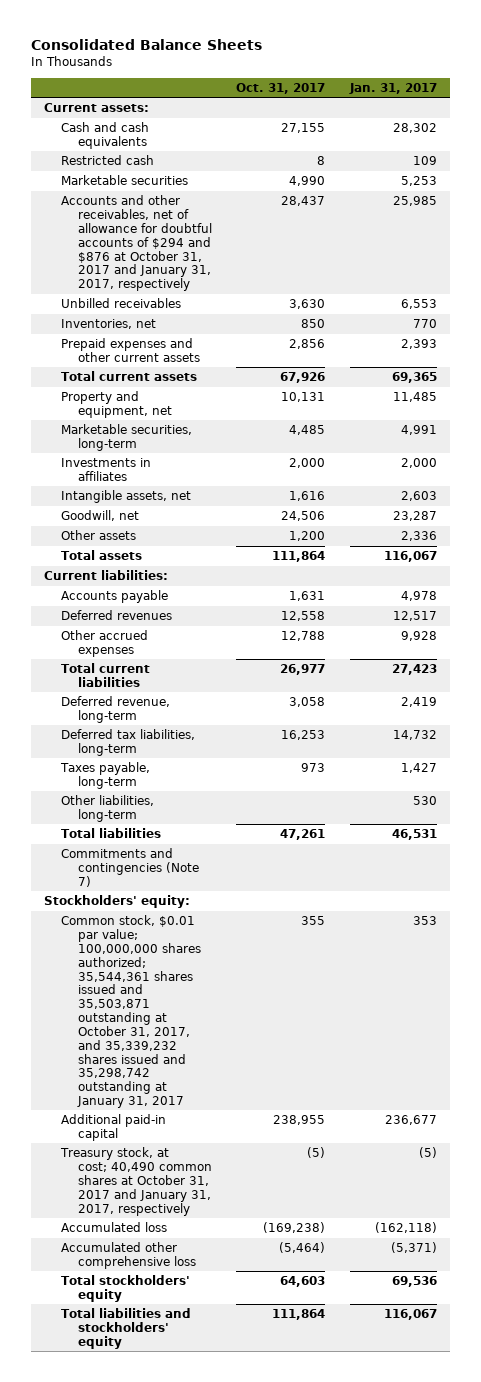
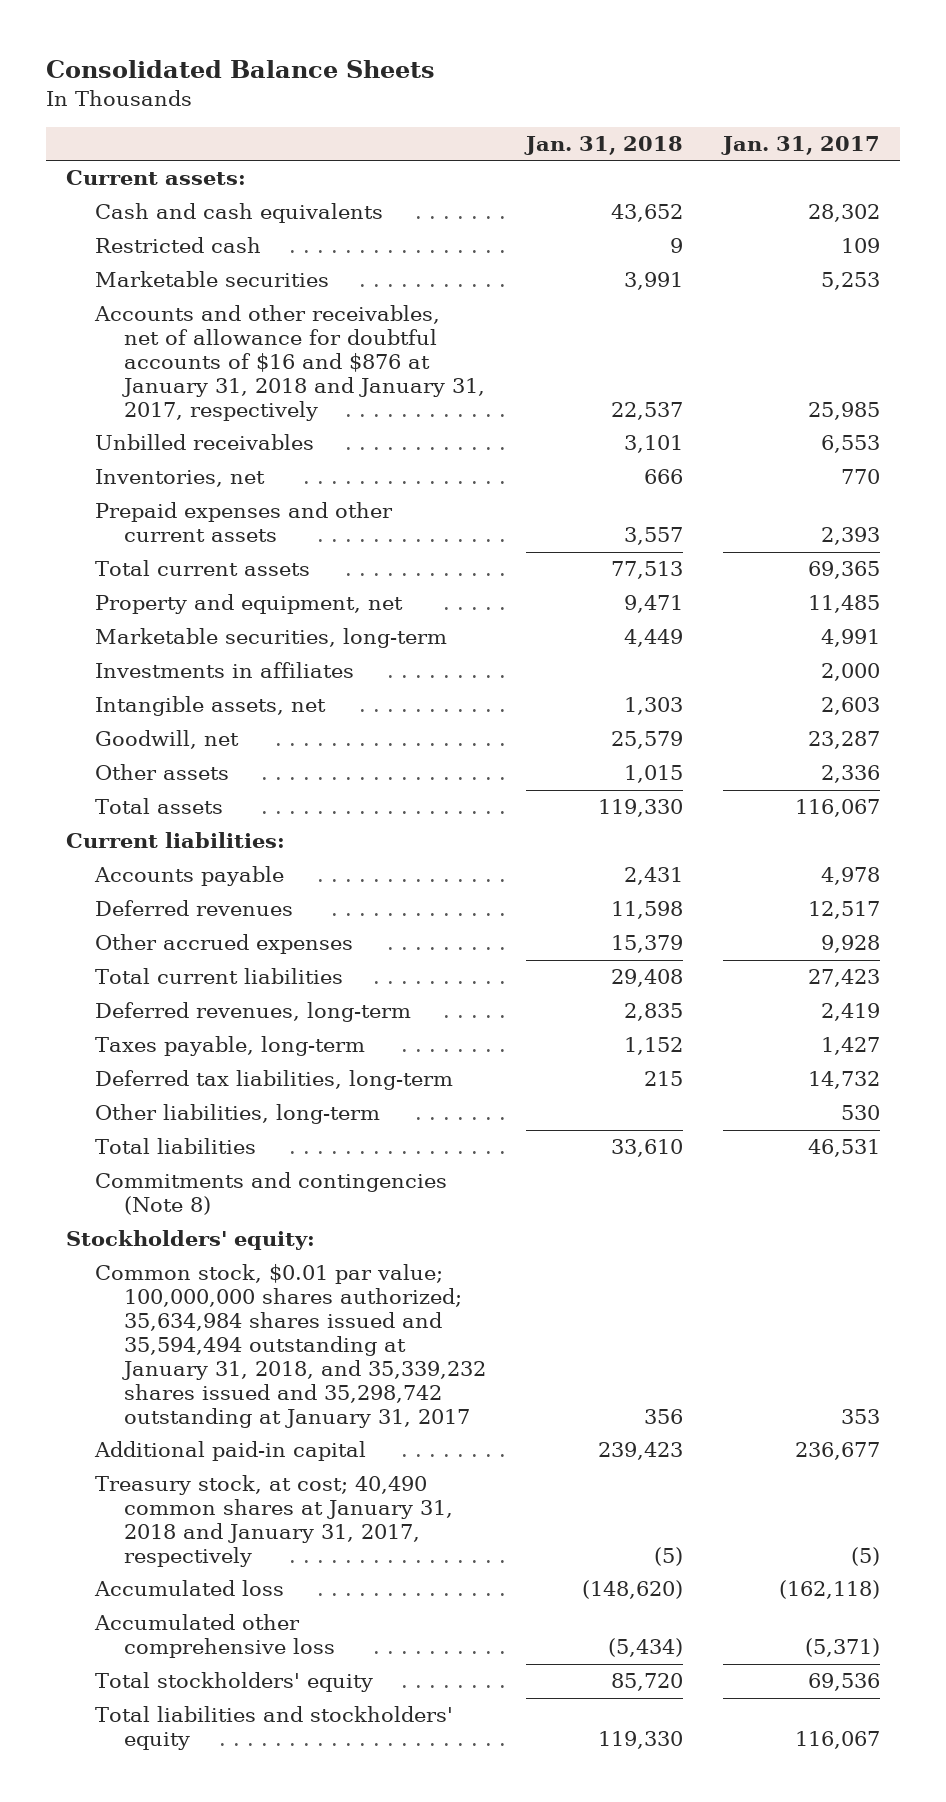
- | Oct. 31, 2017 | Jan. 31, 2017
+ | Jan. 31, 2018 | Jan. 31, 2017
- Accounts and other receivables, net of allowance for doubtful accounts of $294 and $876 at October 31, 2017 and January 31, 2017, respectively | 28,437 | 25,985
+ Accounts and other receivables, net of allowance for doubtful accounts of $16 and $876 at January 31, 2018 and January 31, 2017, respectively | 22,537 | 25,985
- Deferred revenue, long-term | 3,058 | 2,419
+ Deferred revenues, long-term | 2,835 | 2,419
moved down: Deferred tax liabilities, long-term | 215 | 14,732
- Commitments and contingencies (Note 7)
+ Commitments and contingencies (Note 8)
- Common stock, $0.01 par value; 100,000,000 shares authorized; 35,544,361 shares issued and 35,503,871 outstanding at October 31, 2017, and 35,339,232 shares issued and 35,298,742 outstanding at January 31, 2017 | 355 | 353
+ Common stock, $0.01 par value; 100,000,000 shares authorized; 35,634,984 shares issued and 35,594,494 outstanding at January 31, 2018, and 35,339,232 shares issued and 35,298,742 outstanding at January 31, 2017 | 356 | 353
- Treasury stock, at cost; 40,490 common shares at October 31, 2017 and January 31, 2017, respectively | (5) | (5)
+ Treasury stock, at cost; 40,490 common shares at January 31, 2018 and January 31, 2017, respectively | (5) | (5)

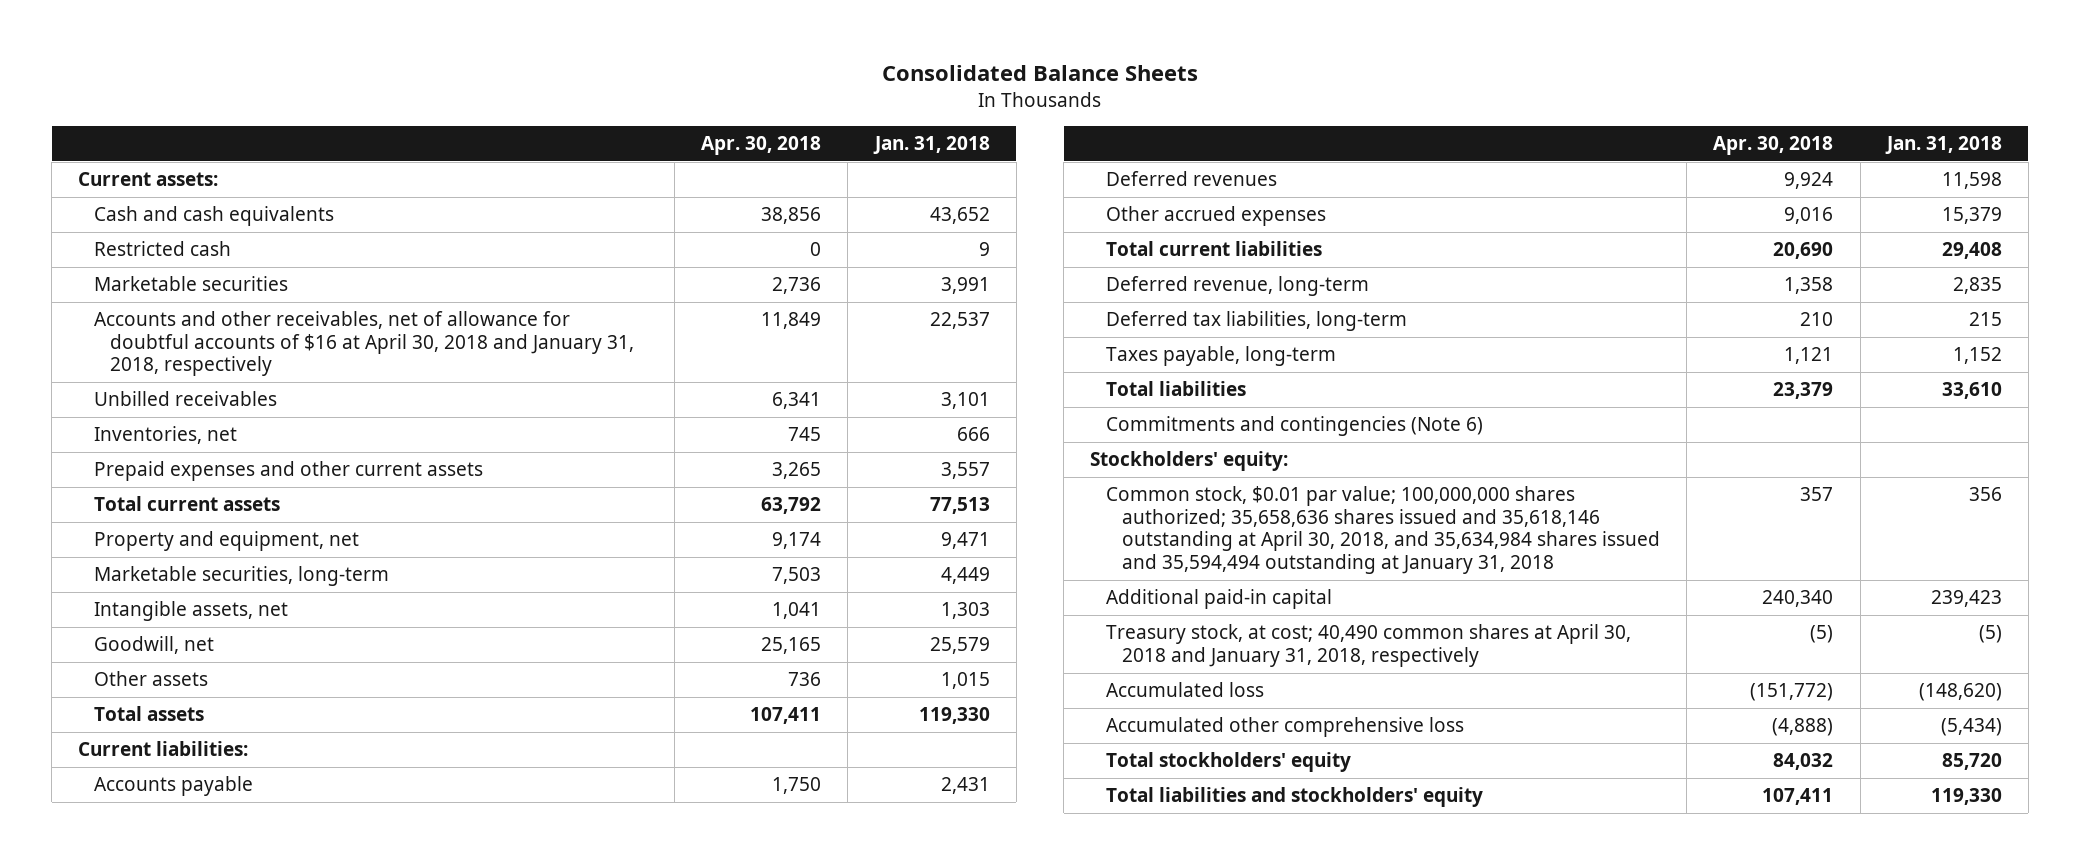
- | Jan. 31, 2018 | Jan. 31, 2017
+ | Apr. 30, 2018 | Jan. 31, 2018
- Accounts and other receivables, net of allowance for doubtful accounts of $16 and $876 at January 31, 2018 and January 31, 2017, respectively | 22,537 | 25,985
+ Accounts and other receivables, net of allowance for doubtful accounts of $16 at April 30, 2018 and January 31, 2018, respectively | 11,849 | 22,537
- Investments in affiliates | | 2,000
- Deferred revenues, long-term | 2,835 | 2,419
+ Deferred revenue, long-term | 1,358 | 2,835
- Other liabilities, long-term | | 530
moved down: Taxes payable, long-term | 1,121 | 1,152
- Commitments and contingencies (Note 8)
+ Commitments and contingencies (Note 6)
- Common stock, $0.01 par value; 100,000,000 shares authorized; 35,634,984 shares issued and 35,594,494 outstanding at January 31, 2018, and 35,339,232 shares issued and 35,298,742 outstanding at January 31, 2017 | 356 | 353
+ Common stock, $0.01 par value; 100,000,000 shares authorized; 35,658,636 shares issued and 35,618,146 outstanding at April 30, 2018, and 35,634,984 shares issued and 35,594,494 outstanding at January 31, 2018 | 357 | 356
- Treasury stock, at cost; 40,490 common shares at January 31, 2018 and January 31, 2017, respectively | (5) | (5)
+ Treasury stock, at cost; 40,490 common shares at April 30, 2018 and January 31, 2018, respectively | (5) | (5)

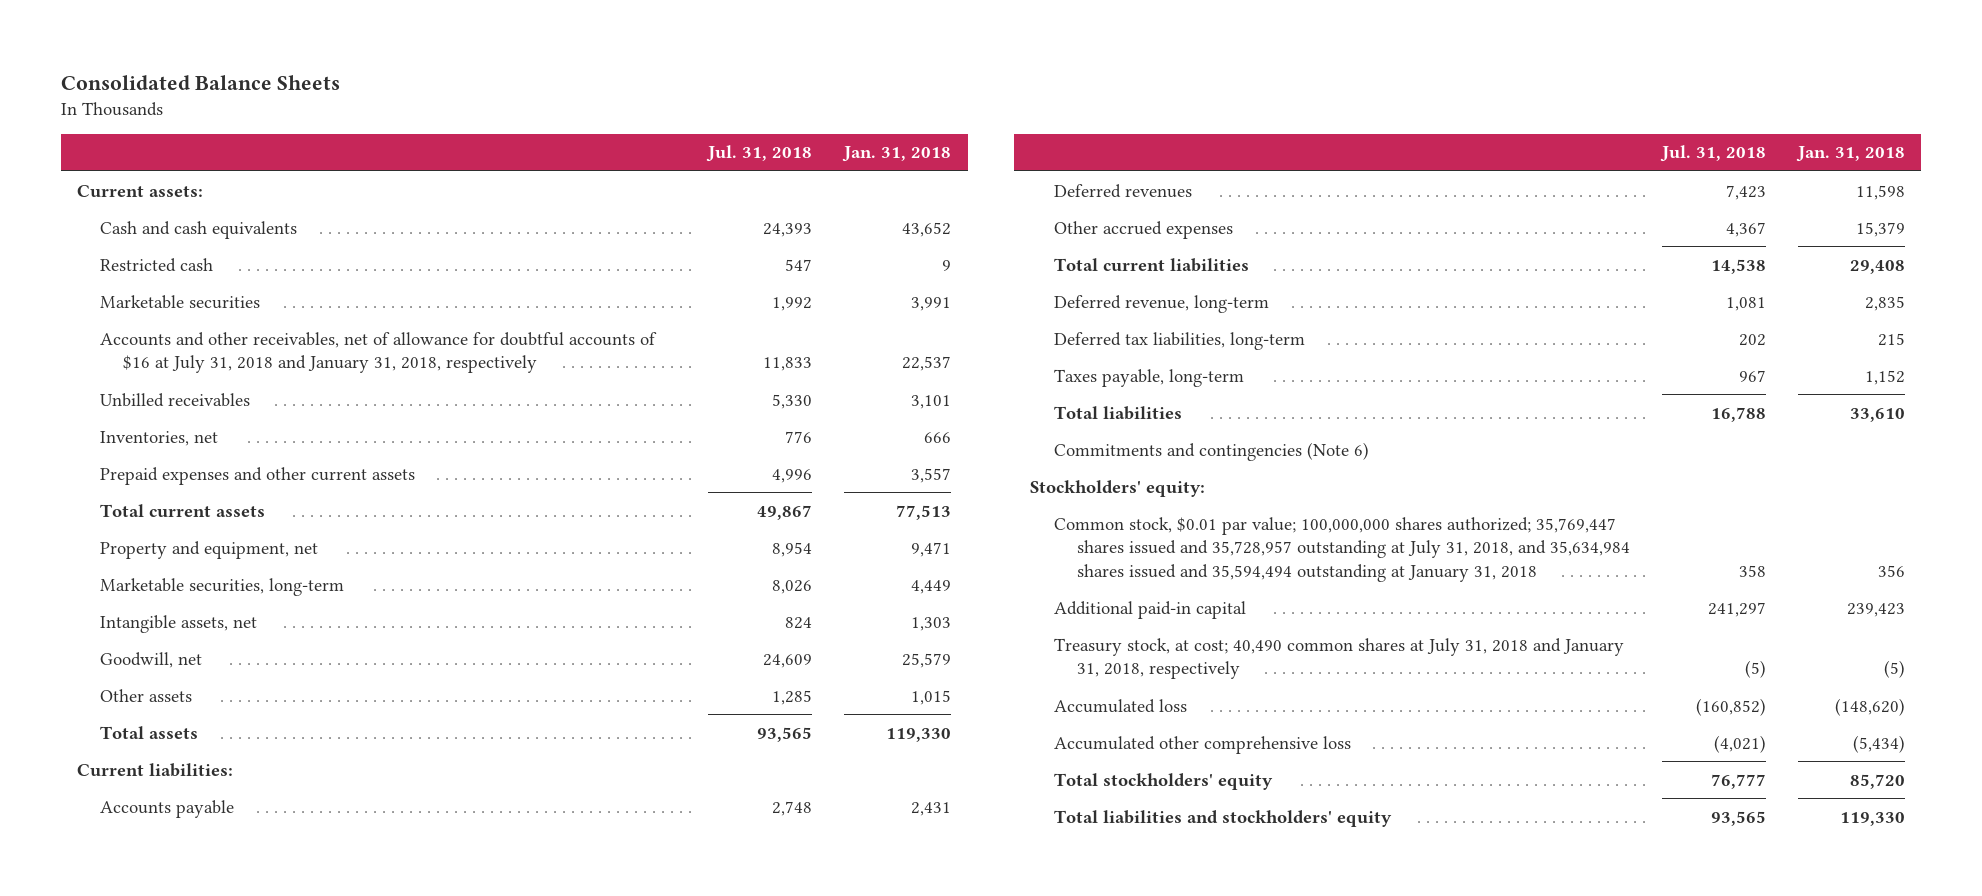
- | Apr. 30, 2018 | Jan. 31, 2018
+ | Jul. 31, 2018 | Jan. 31, 2018
- Accounts and other receivables, net of allowance for doubtful accounts of $16 at April 30, 2018 and January 31, 2018, respectively | 11,849 | 22,537
+ Accounts and other receivables, net of allowance for doubtful accounts of $16 at July 31, 2018 and January 31, 2018, respectively | 11,833 | 22,537
- Common stock, $0.01 par value; 100,000,000 shares authorized; 35,658,636 shares issued and 35,618,146 outstanding at April 30, 2018, and 35,634,984 shares issued and 35,594,494 outstanding at January 31, 2018 | 357 | 356
+ Common stock, $0.01 par value; 100,000,000 shares authorized; 35,769,447 shares issued and 35,728,957 outstanding at July 31, 2018, and 35,634,984 shares issued and 35,594,494 outstanding at January 31, 2018 | 358 | 356
- Treasury stock, at cost; 40,490 common shares at April 30, 2018 and January 31, 2018, respectively | (5) | (5)
+ Treasury stock, at cost; 40,490 common shares at July 31, 2018 and January 31, 2018, respectively | (5) | (5)

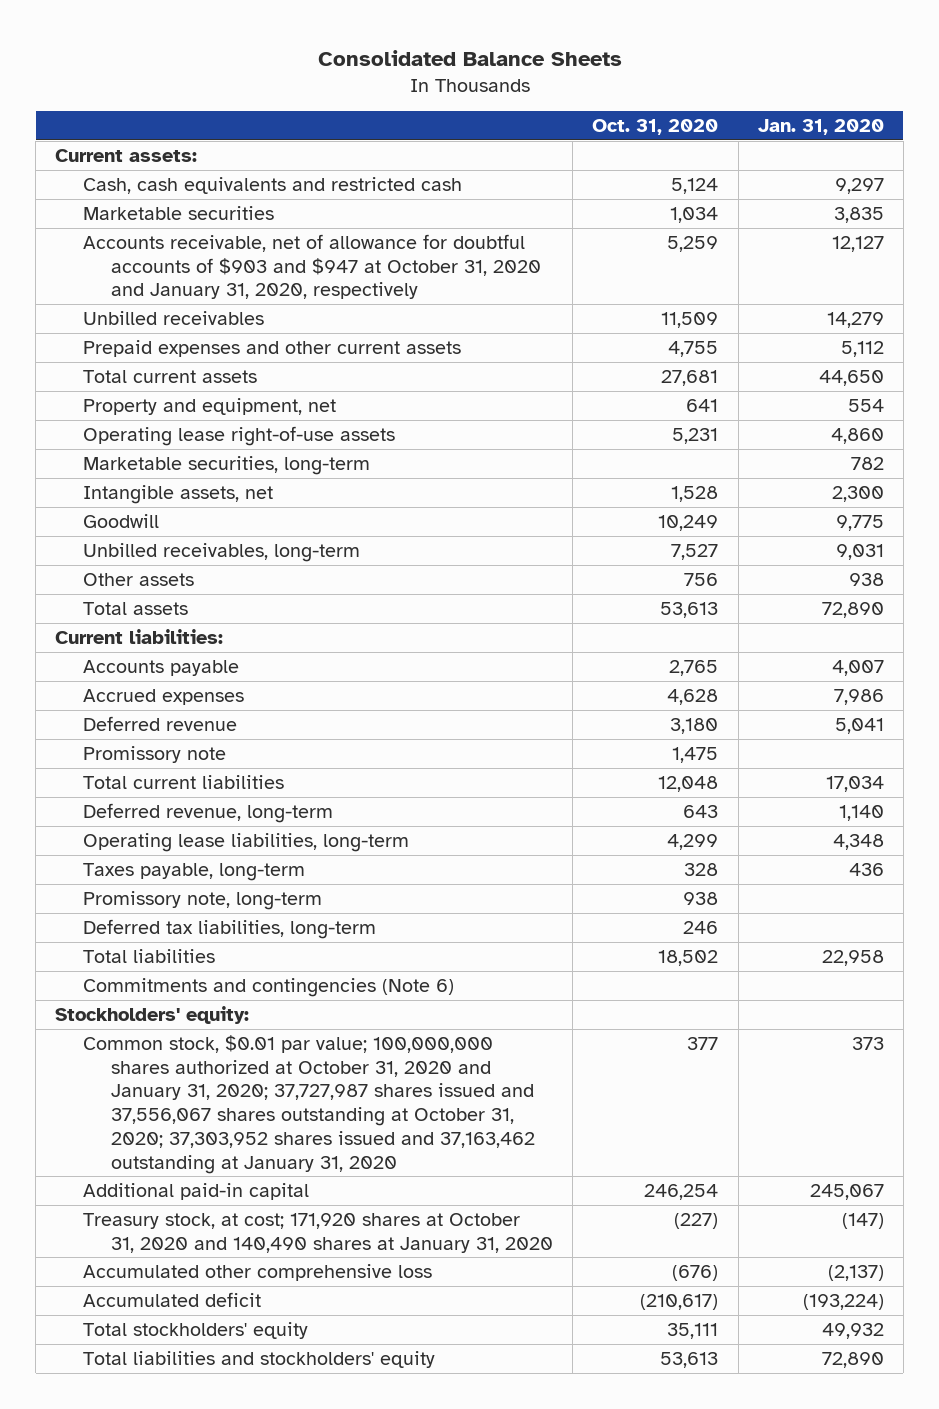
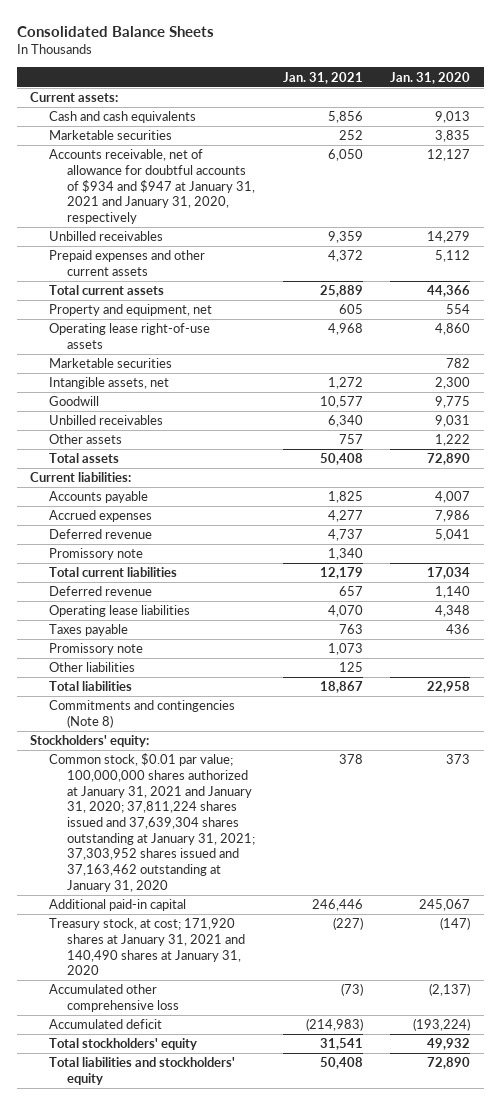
- | Oct. 31, 2020 | Jan. 31, 2020
+ | Jan. 31, 2021 | Jan. 31, 2020
- Cash, cash equivalents and restricted cash | 5,124 | 9,297
+ Cash and cash equivalents | 5,856 | 9,013
- Accounts receivable, net of allowance for doubtful accounts of $903 and $947 at October 31, 2020 and January 31, 2020, respectively | 5,259 | 12,127
+ Accounts receivable, net of allowance for doubtful accounts of $934 and $947 at January 31, 2021 and January 31, 2020, respectively | 6,050 | 12,127
- Total current assets | 27,681 | 44,650
+ Total current assets | 25,889 | 44,366
- Marketable securities, long-term | | 782
+ Marketable securities | | 782
- Unbilled receivables, long-term | 7,527 | 9,031
- Other assets | 756 | 938
+ Unbilled receivables | 6,340 | 9,031
+ Other assets | 757 | 1,222
- Deferred revenue, long-term | 643 | 1,140
- Operating lease liabilities, long-term | 4,299 | 4,348
- Taxes payable, long-term | 328 | 436
- Promissory note, long-term | 938 |
- Deferred tax liabilities, long-term | 246 |
+ Deferred revenue | 657 | 1,140
+ Operating lease liabilities | 4,070 | 4,348
+ Taxes payable | 763 | 436
+ Promissory note | 1,073 |
+ Other liabilities | 125 |
- Commitments and contingencies (Note 6)
+ Commitments and contingencies (Note 8)
- Common stock, $0.01 par value; 100,000,000 shares authorized at October 31, 2020 and January 31, 2020; 37,727,987 shares issued and 37,556,067 shares outstanding at October 31, 2020; 37,303,952 shares issued and 37,163,462 outstanding at January 31, 2020 | 377 | 373
+ Common stock, $0.01 par value; 100,000,000 shares authorized at January 31, 2021 and January 31, 2020; 37,811,224 shares issued and 37,639,304 shares outstanding at January 31, 2021; 37,303,952 shares issued and 37,163,462 outstanding at January 31, 2020 | 378 | 373
- Treasury stock, at cost; 171,920 shares at October 31, 2020 and 140,490 shares at January 31, 2020 | (227) | (147)
+ Treasury stock, at cost; 171,920 shares at January 31, 2021 and 140,490 shares at January 31, 2020 | (227) | (147)

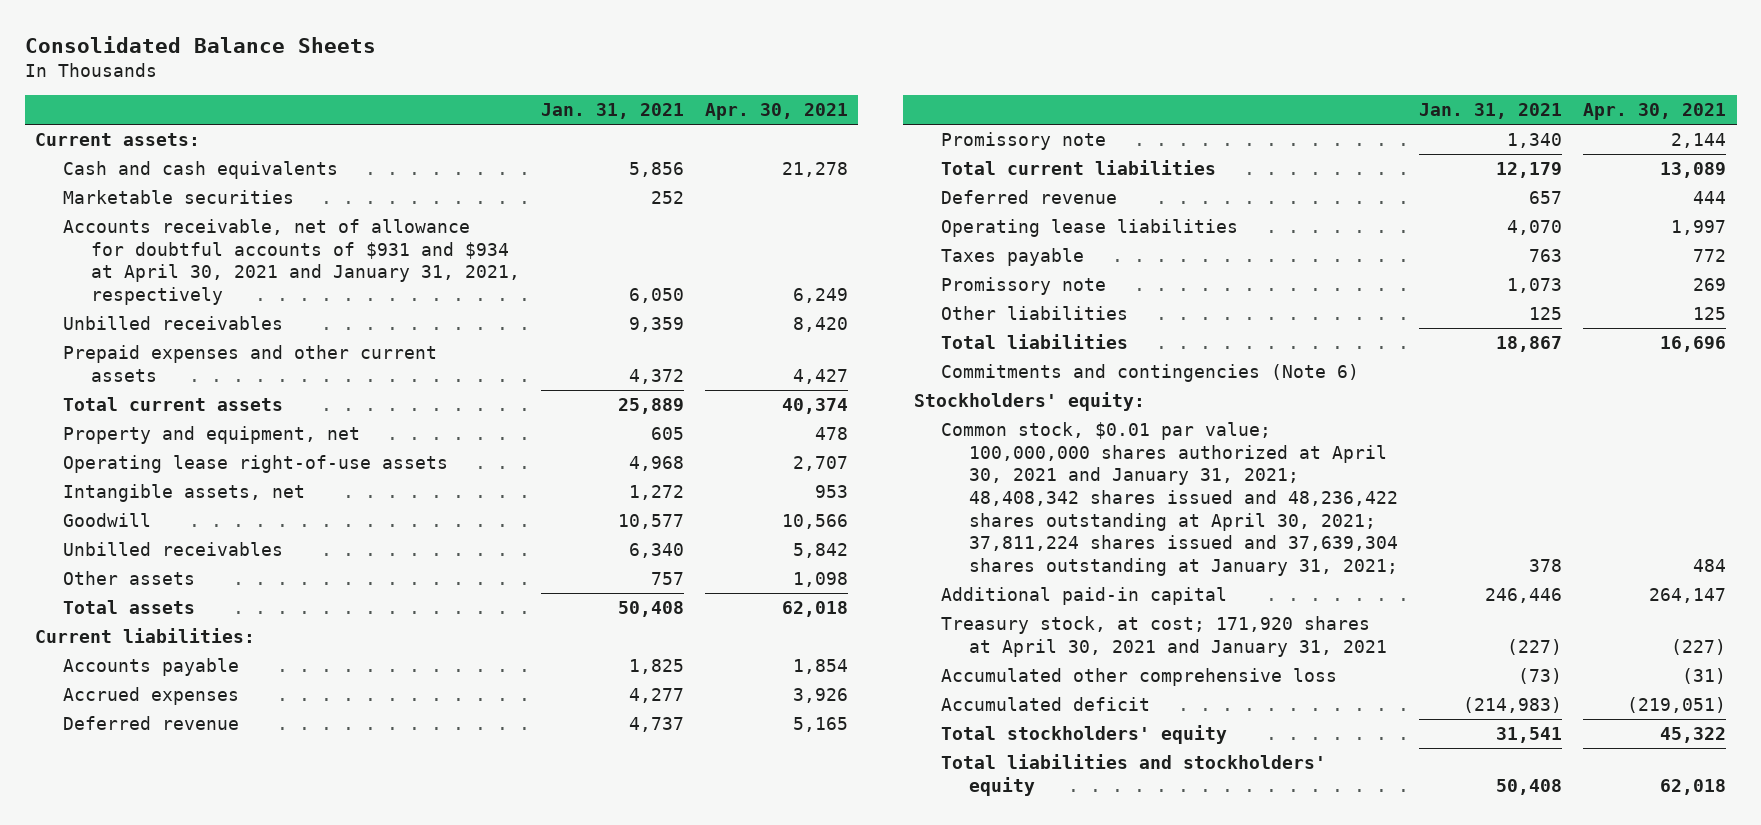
- | Jan. 31, 2021 | Jan. 31, 2020
+ | Jan. 31, 2021 | Apr. 30, 2021
- Accounts receivable, net of allowance for doubtful accounts of $934 and $947 at January 31, 2021 and January 31, 2020, respectively | 6,050 | 12,127
+ Accounts receivable, net of allowance for doubtful accounts of $931 and $934 at April 30, 2021 and January 31, 2021, respectively | 6,050 | 6,249
- Marketable securities | | 782
- Commitments and contingencies (Note 8)
+ Commitments and contingencies (Note 6)
- Common stock, $0.01 par value; 100,000,000 shares authorized at January 31, 2021 and January 31, 2020; 37,811,224 shares issued and 37,639,304 shares outstanding at January 31, 2021; 37,303,952 shares issued and 37,163,462 outstanding at January 31, 2020 | 378 | 373
+ Common stock, $0.01 par value; 100,000,000 shares authorized at April 30, 2021 and January 31, 2021; 48,408,342 shares issued and 48,236,422 shares outstanding at April 30, 2021; 37,811,224 shares issued and 37,639,304 shares outstanding at January 31, 2021; | 378 | 484
- Treasury stock, at cost; 171,920 shares at January 31, 2021 and 140,490 shares at January 31, 2020 | (227) | (147)
+ Treasury stock, at cost; 171,920 shares at April 30, 2021 and January 31, 2021 | (227) | (227)

